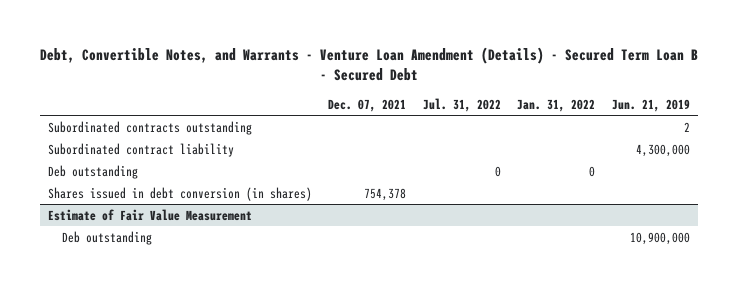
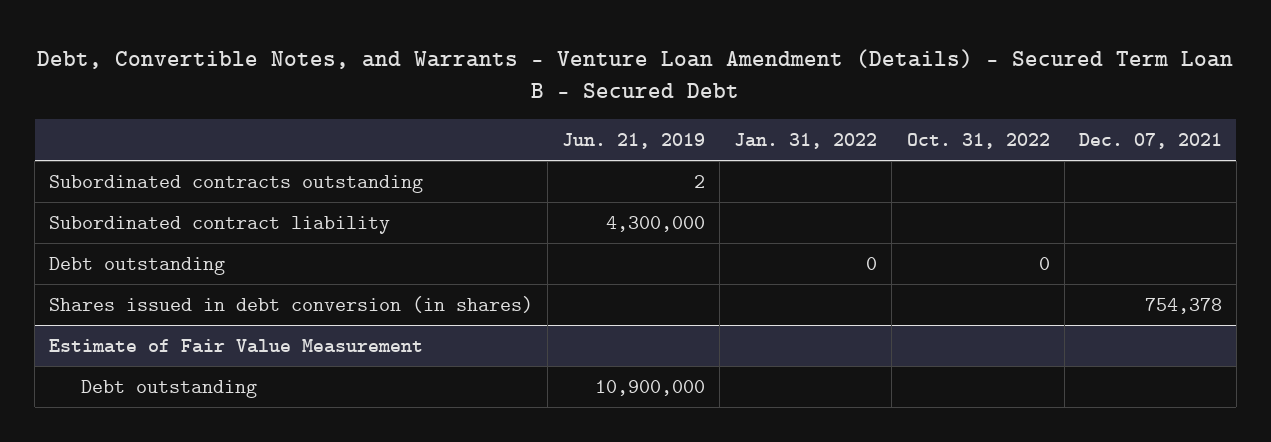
- | Dec. 07, 2021 | Jul. 31, 2022 | Jan. 31, 2022 | Jun. 21, 2019
+ | Jun. 21, 2019 | Jan. 31, 2022 | Oct. 31, 2022 | Dec. 07, 2021
- Deb outstanding | | 0 | 0 |
+ Debt outstanding | | 0 | 0 |
@ Estimate of Fair Value Measurement
- Deb outstanding | | | | 10,900,000
+ Debt outstanding | 10,900,000 | | |

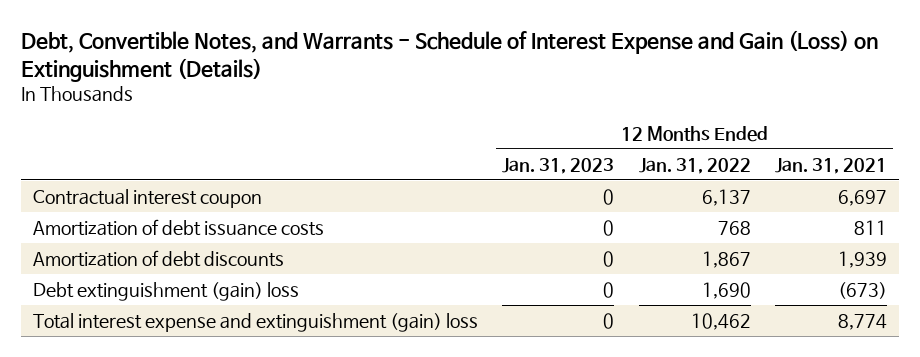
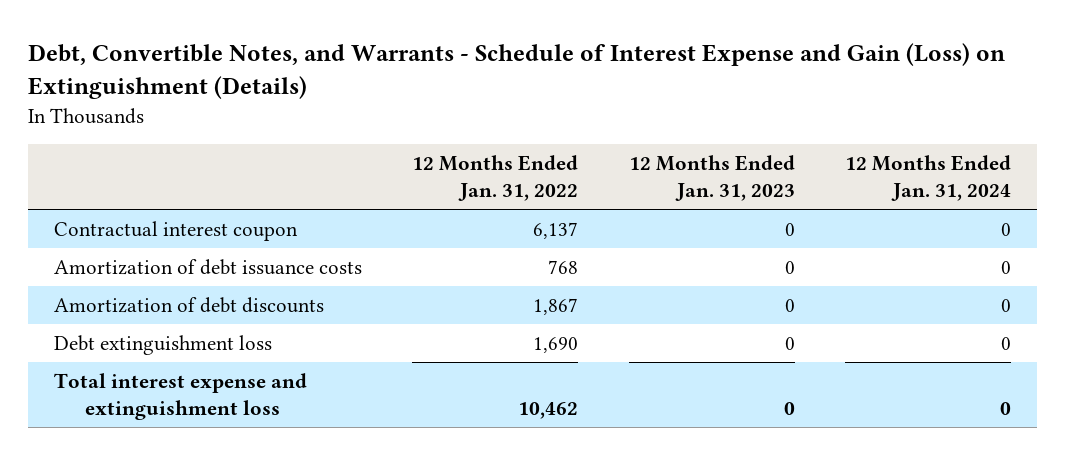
- | 12 Months Ended Jan. 31, 2023 | 12 Months Ended Jan. 31, 2022 | 12 Months Ended Jan. 31, 2021
+ | 12 Months Ended Jan. 31, 2022 | 12 Months Ended Jan. 31, 2023 | 12 Months Ended Jan. 31, 2024
- Debt extinguishment (gain) loss | 0 | 1,690 | (673)
- Total interest expense and extinguishment (gain) loss | 0 | 10,462 | 8,774
+ Debt extinguishment loss | 1,690 | 0 | 0
+ Total interest expense and extinguishment loss | 10,462 | 0 | 0

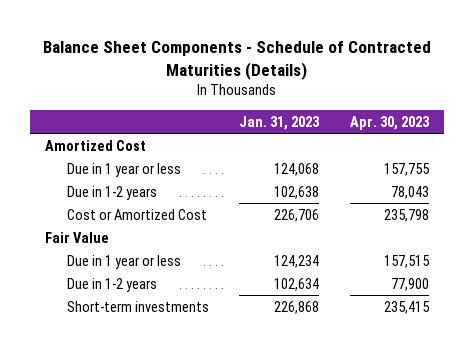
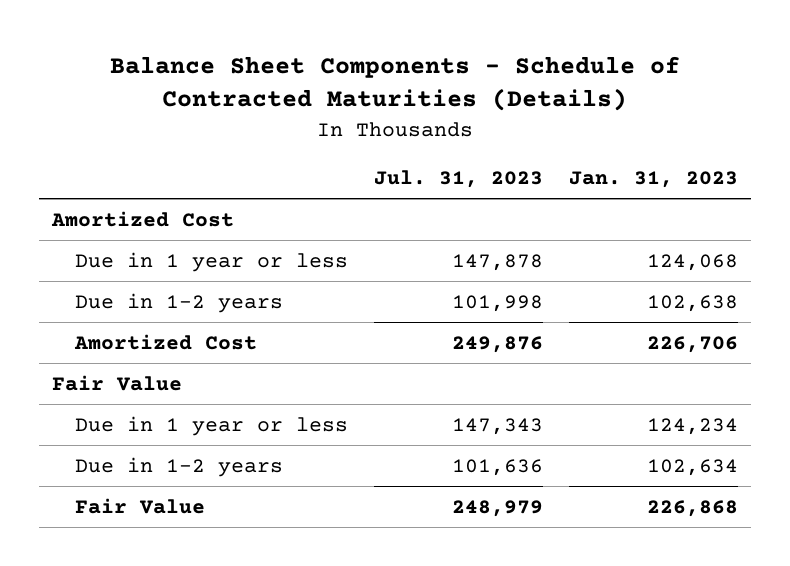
- | Jan. 31, 2023 | Apr. 30, 2023
+ | Jul. 31, 2023 | Jan. 31, 2023
- Cost or Amortized Cost | 226,706 | 235,798
+ Amortized Cost | 249,876 | 226,706
- Short-term investments | 226,868 | 235,415
+ Fair Value | 248,979 | 226,868

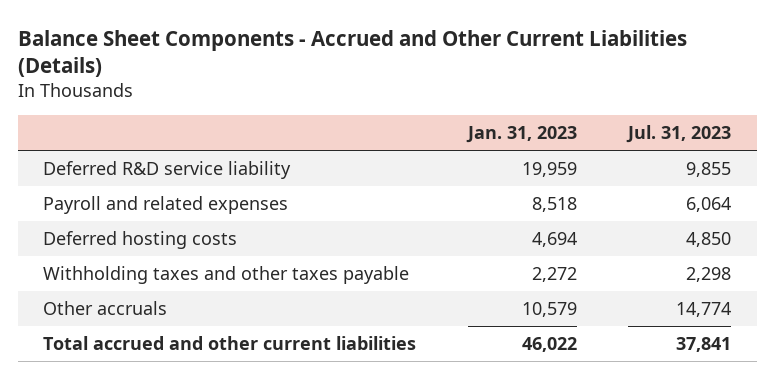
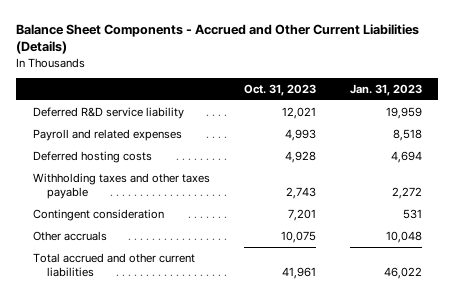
- | Jan. 31, 2023 | Jul. 31, 2023
+ | Oct. 31, 2023 | Jan. 31, 2023
- Other accruals | 10,579 | 14,774
+ Contingent consideration | 7,201 | 531
+ Other accruals | 10,075 | 10,048

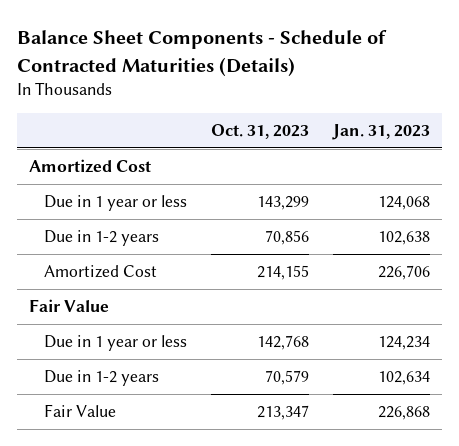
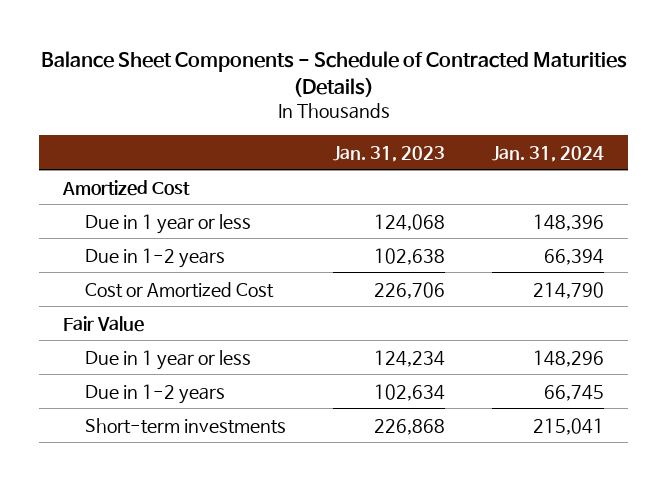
- | Oct. 31, 2023 | Jan. 31, 2023
+ | Jan. 31, 2023 | Jan. 31, 2024
- Amortized Cost | 214,155 | 226,706
+ Cost or Amortized Cost | 226,706 | 214,790
- Fair Value | 213,347 | 226,868
+ Short-term investments | 226,868 | 215,041

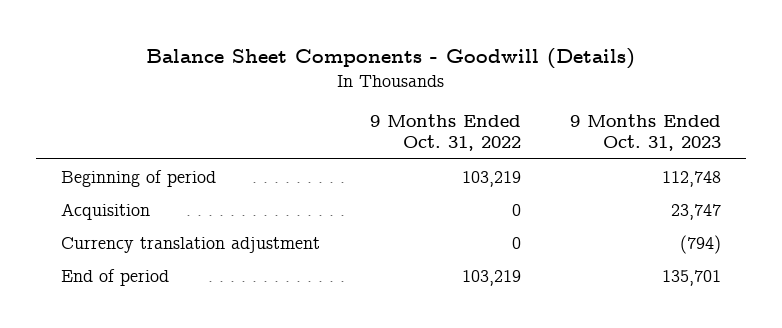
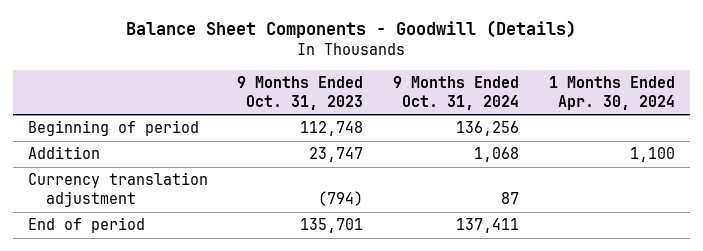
- | 9 Months Ended Oct. 31, 2022 | 9 Months Ended Oct. 31, 2023
+ | 9 Months Ended Oct. 31, 2023 | 9 Months Ended Oct. 31, 2024 | 1 Months Ended Apr. 30, 2024
- Acquisition | 0 | 23,747
+ Addition | 23,747 | 1,068 | 1,100

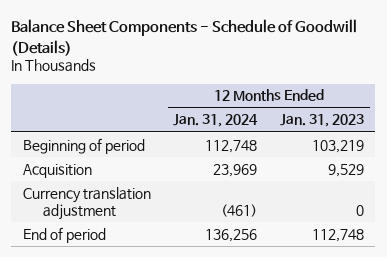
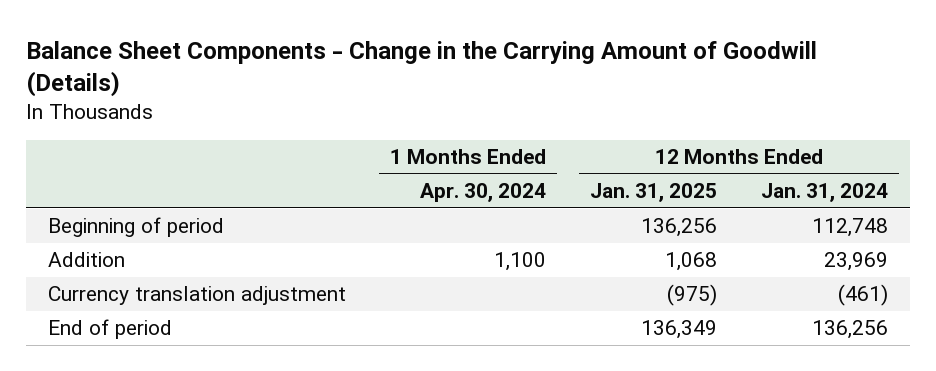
- Balance Sheet Components - Schedule of Goodwill (Details)
+ Balance Sheet Components - Change in the Carrying Amount of Goodwill (Details)
- | 12 Months Ended Jan. 31, 2024 | 12 Months Ended Jan. 31, 2023
+ | 1 Months Ended Apr. 30, 2024 | 12 Months Ended Jan. 31, 2025 | 12 Months Ended Jan. 31, 2024
- Acquisition | 23,969 | 9,529
+ Addition | 1,100 | 1,068 | 23,969

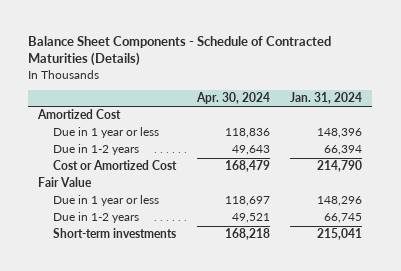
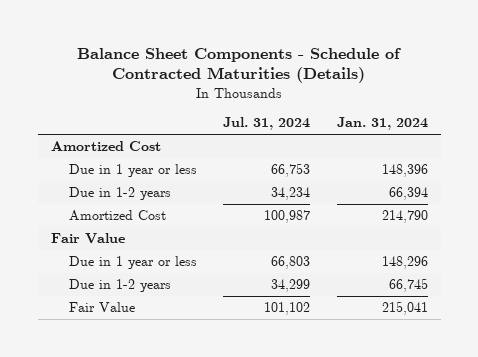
- | Apr. 30, 2024 | Jan. 31, 2024
+ | Jul. 31, 2024 | Jan. 31, 2024
- Cost or Amortized Cost | 168,479 | 214,790
+ Amortized Cost | 100,987 | 214,790
- Short-term investments | 168,218 | 215,041
+ Fair Value | 101,102 | 215,041

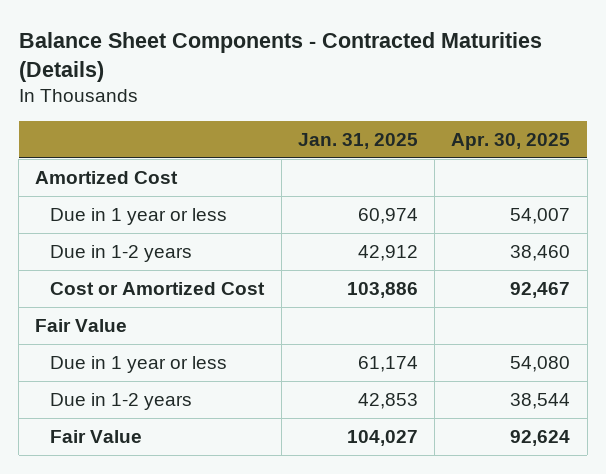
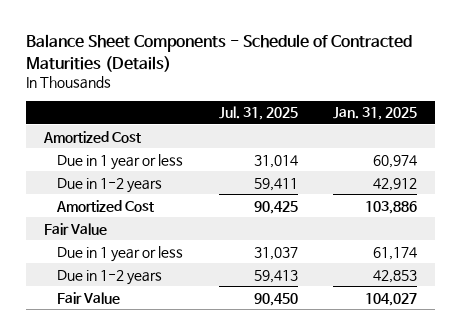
- Balance Sheet Components - Contracted Maturities (Details)
+ Balance Sheet Components - Schedule of Contracted Maturities (Details)
- | Jan. 31, 2025 | Apr. 30, 2025
+ | Jul. 31, 2025 | Jan. 31, 2025
- Cost or Amortized Cost | 103,886 | 92,467
+ Amortized Cost | 90,425 | 103,886

